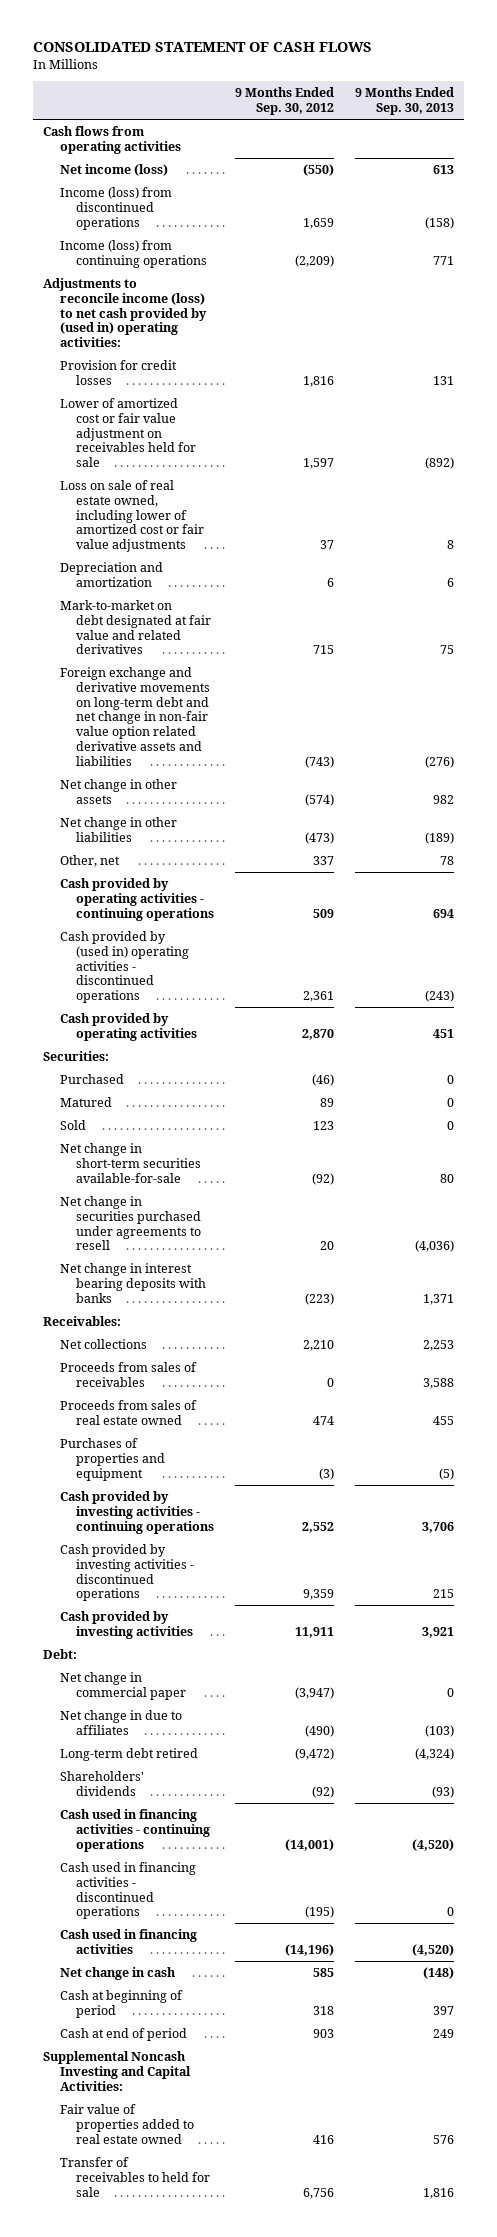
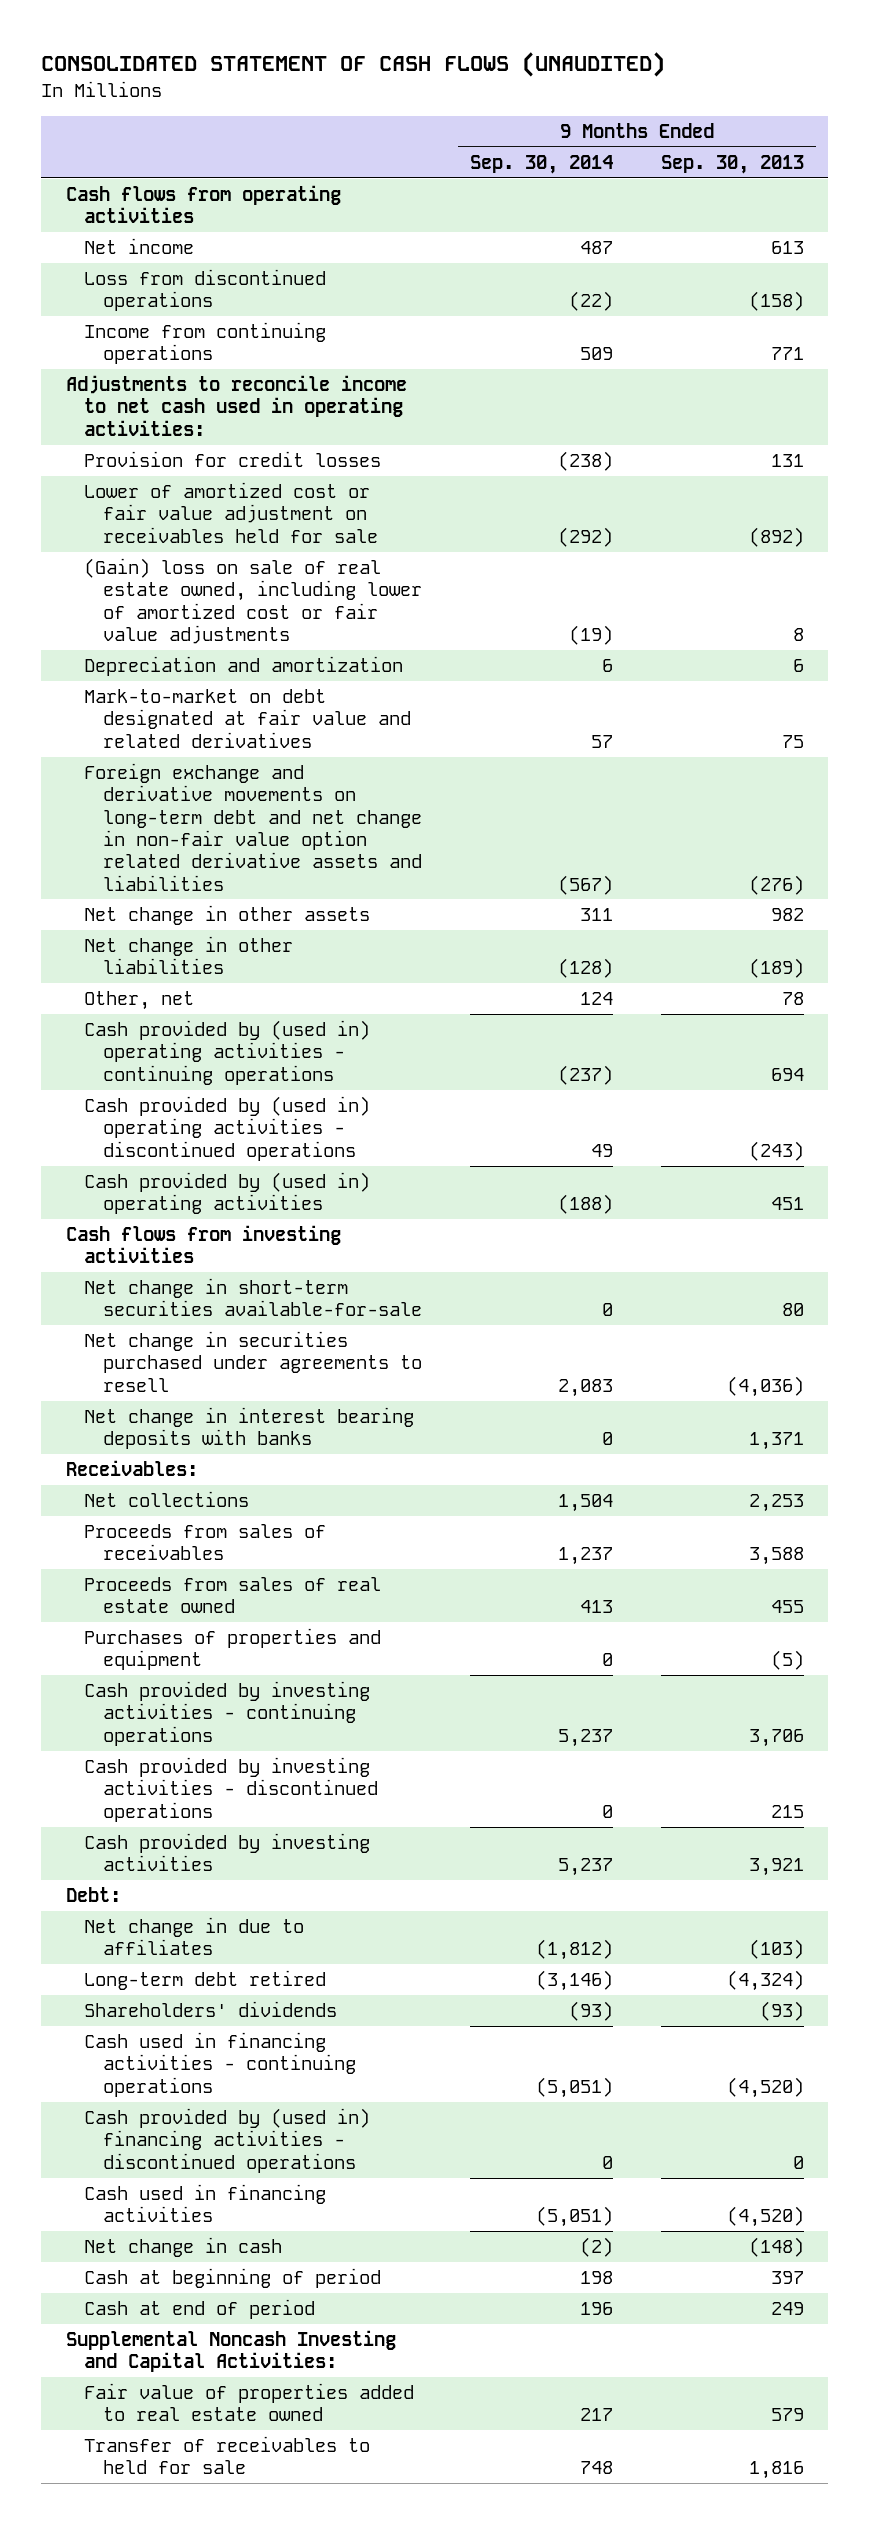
- CONSOLIDATED STATEMENT OF CASH FLOWS
+ CONSOLIDATED STATEMENT OF CASH FLOWS (UNAUDITED)
- | 9 Months Ended Sep. 30, 2012 | 9 Months Ended Sep. 30, 2013
+ | 9 Months Ended Sep. 30, 2014 | 9 Months Ended Sep. 30, 2013
- Net income (loss) | (550) | 613
- Income (loss) from discontinued operations | 1,659 | (158)
- Income (loss) from continuing operations | (2,209) | 771
- Adjustments to reconcile income (loss) to net cash provided by (used in) operating activities:
+ Net income | 487 | 613
+ Loss from discontinued operations | (22) | (158)
+ Income from continuing operations | 509 | 771
+ Adjustments to reconcile income to net cash used in operating activities:
- Loss on sale of real estate owned, including lower of amortized cost or fair value adjustments | 37 | 8
+ (Gain) loss on sale of real estate owned, including lower of amortized cost or fair value adjustments | (19) | 8
- Cash provided by operating activities - continuing operations | 509 | 694
+ Cash provided by (used in) operating activities - continuing operations | (237) | 694
- Cash provided by operating activities | 2,870 | 451
- Securities:
- Purchased | (46) | 0
- Matured | 89 | 0
- Sold | 123 | 0
+ Cash provided by (used in) operating activities | (188) | 451
+ Cash flows from investing activities
- Net change in commercial paper | (3,947) | 0
- Cash used in financing activities - discontinued operations | (195) | 0
+ Cash provided by (used in) financing activities - discontinued operations | 0 | 0
- Fair value of properties added to real estate owned | 416 | 576
+ Fair value of properties added to real estate owned | 217 | 579

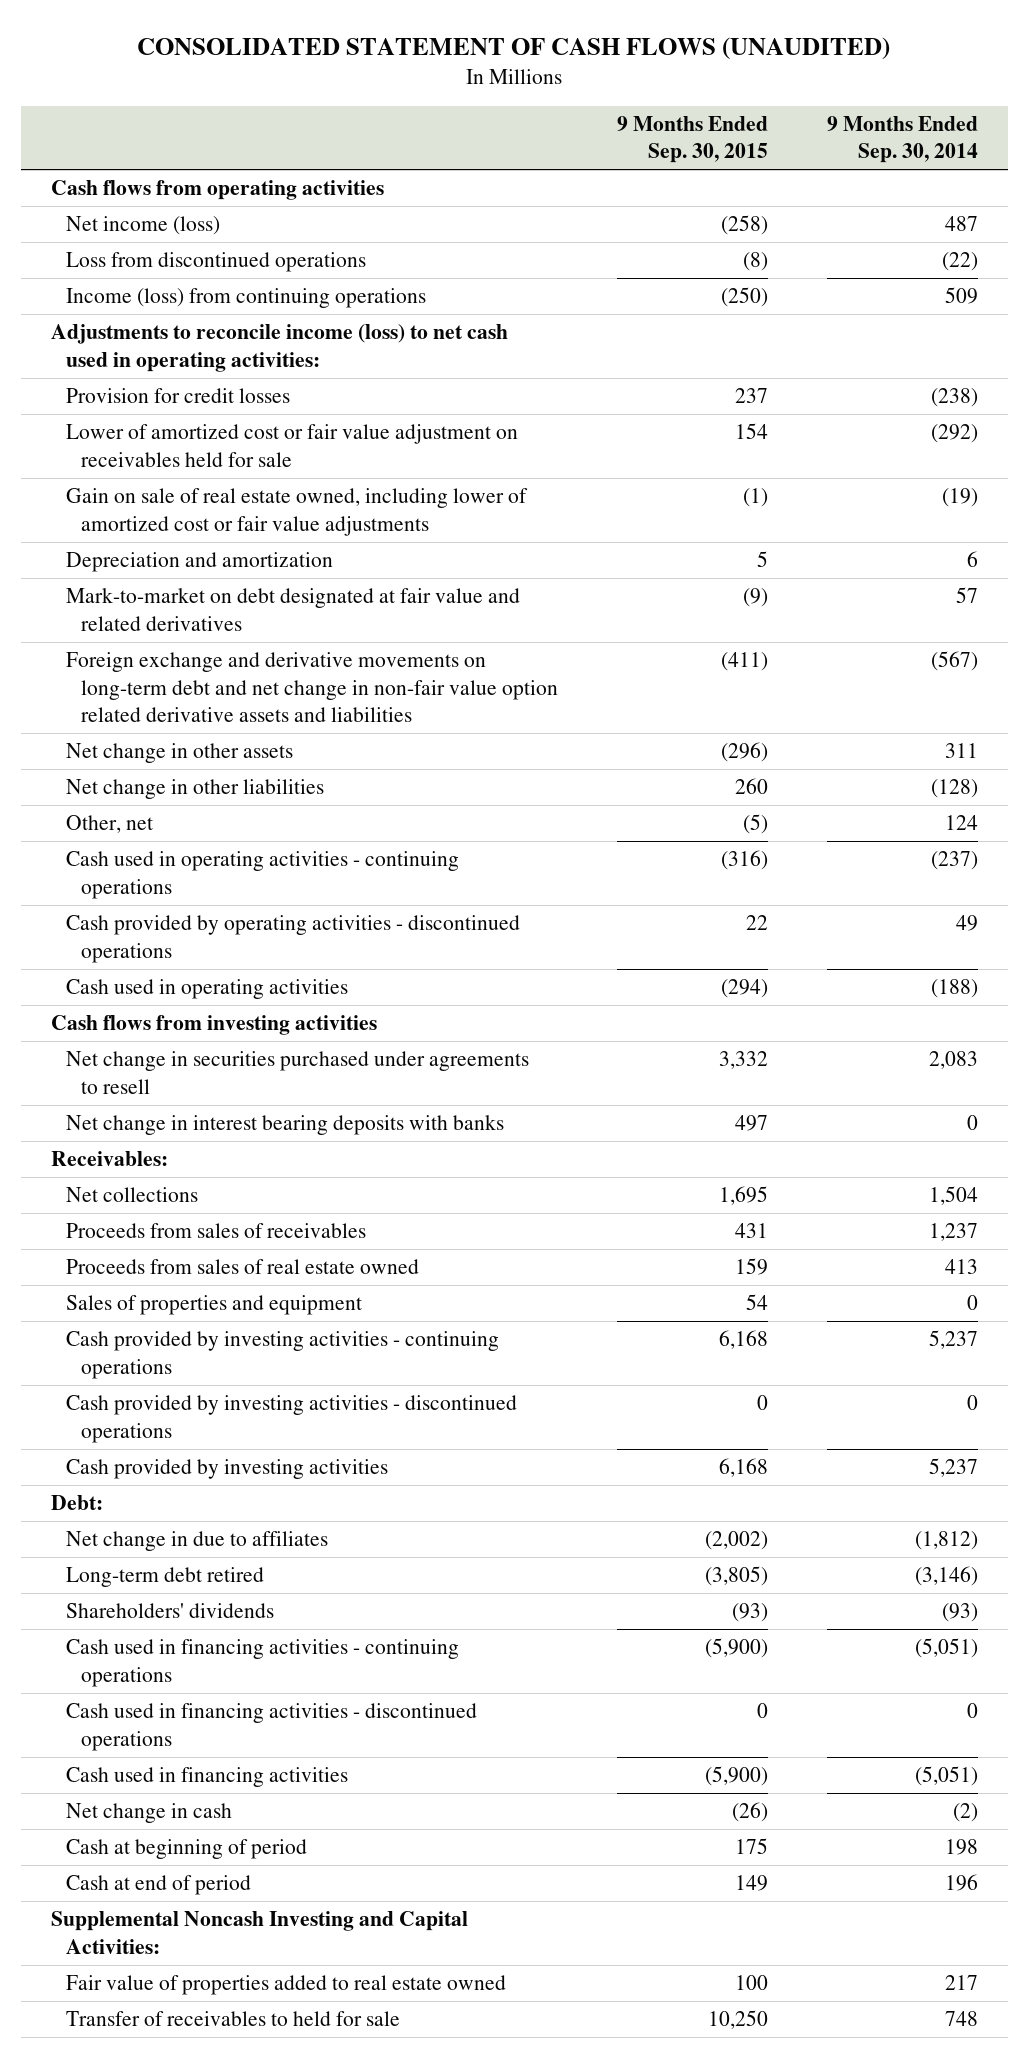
- | 9 Months Ended Sep. 30, 2014 | 9 Months Ended Sep. 30, 2013
+ | 9 Months Ended Sep. 30, 2015 | 9 Months Ended Sep. 30, 2014
- Net income | 487 | 613
+ Net income (loss) | (258) | 487
- Income from continuing operations | 509 | 771
- Adjustments to reconcile income to net cash used in operating activities:
+ Income (loss) from continuing operations | (250) | 509
+ Adjustments to reconcile income (loss) to net cash used in operating activities:
- (Gain) loss on sale of real estate owned, including lower of amortized cost or fair value adjustments | (19) | 8
+ Gain on sale of real estate owned, including lower of amortized cost or fair value adjustments | (1) | (19)
- Cash provided by (used in) operating activities - continuing operations | (237) | 694
- Cash provided by (used in) operating activities - discontinued operations | 49 | (243)
- Cash provided by (used in) operating activities | (188) | 451
+ Cash used in operating activities - continuing operations | (316) | (237)
+ Cash provided by operating activities - discontinued operations | 22 | 49
+ Cash used in operating activities | (294) | (188)
- Net change in short-term securities available-for-sale | 0 | 80
- Purchases of properties and equipment | 0 | (5)
+ Sales of properties and equipment | 54 | 0
- Cash provided by (used in) financing activities - discontinued operations | 0 | 0
+ Cash used in financing activities - discontinued operations | 0 | 0

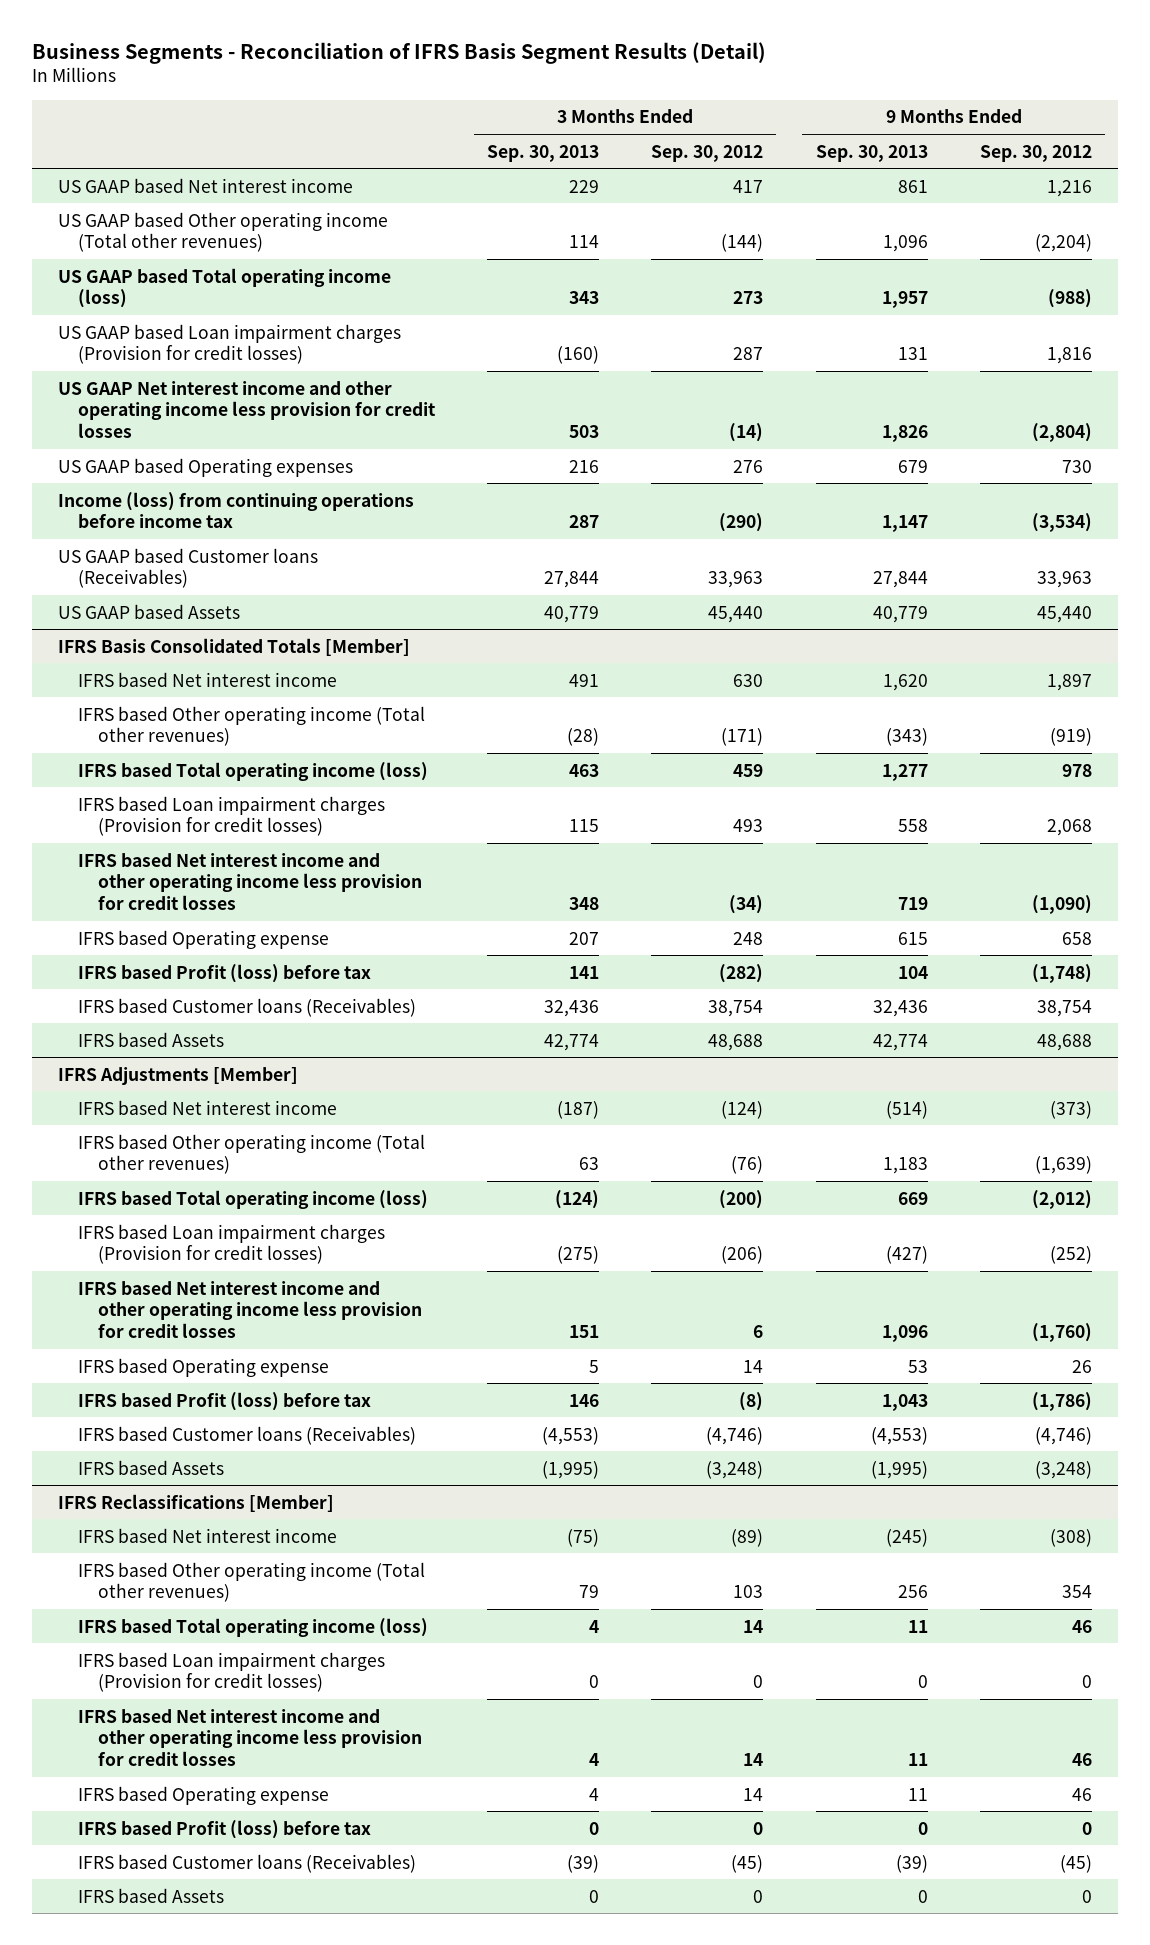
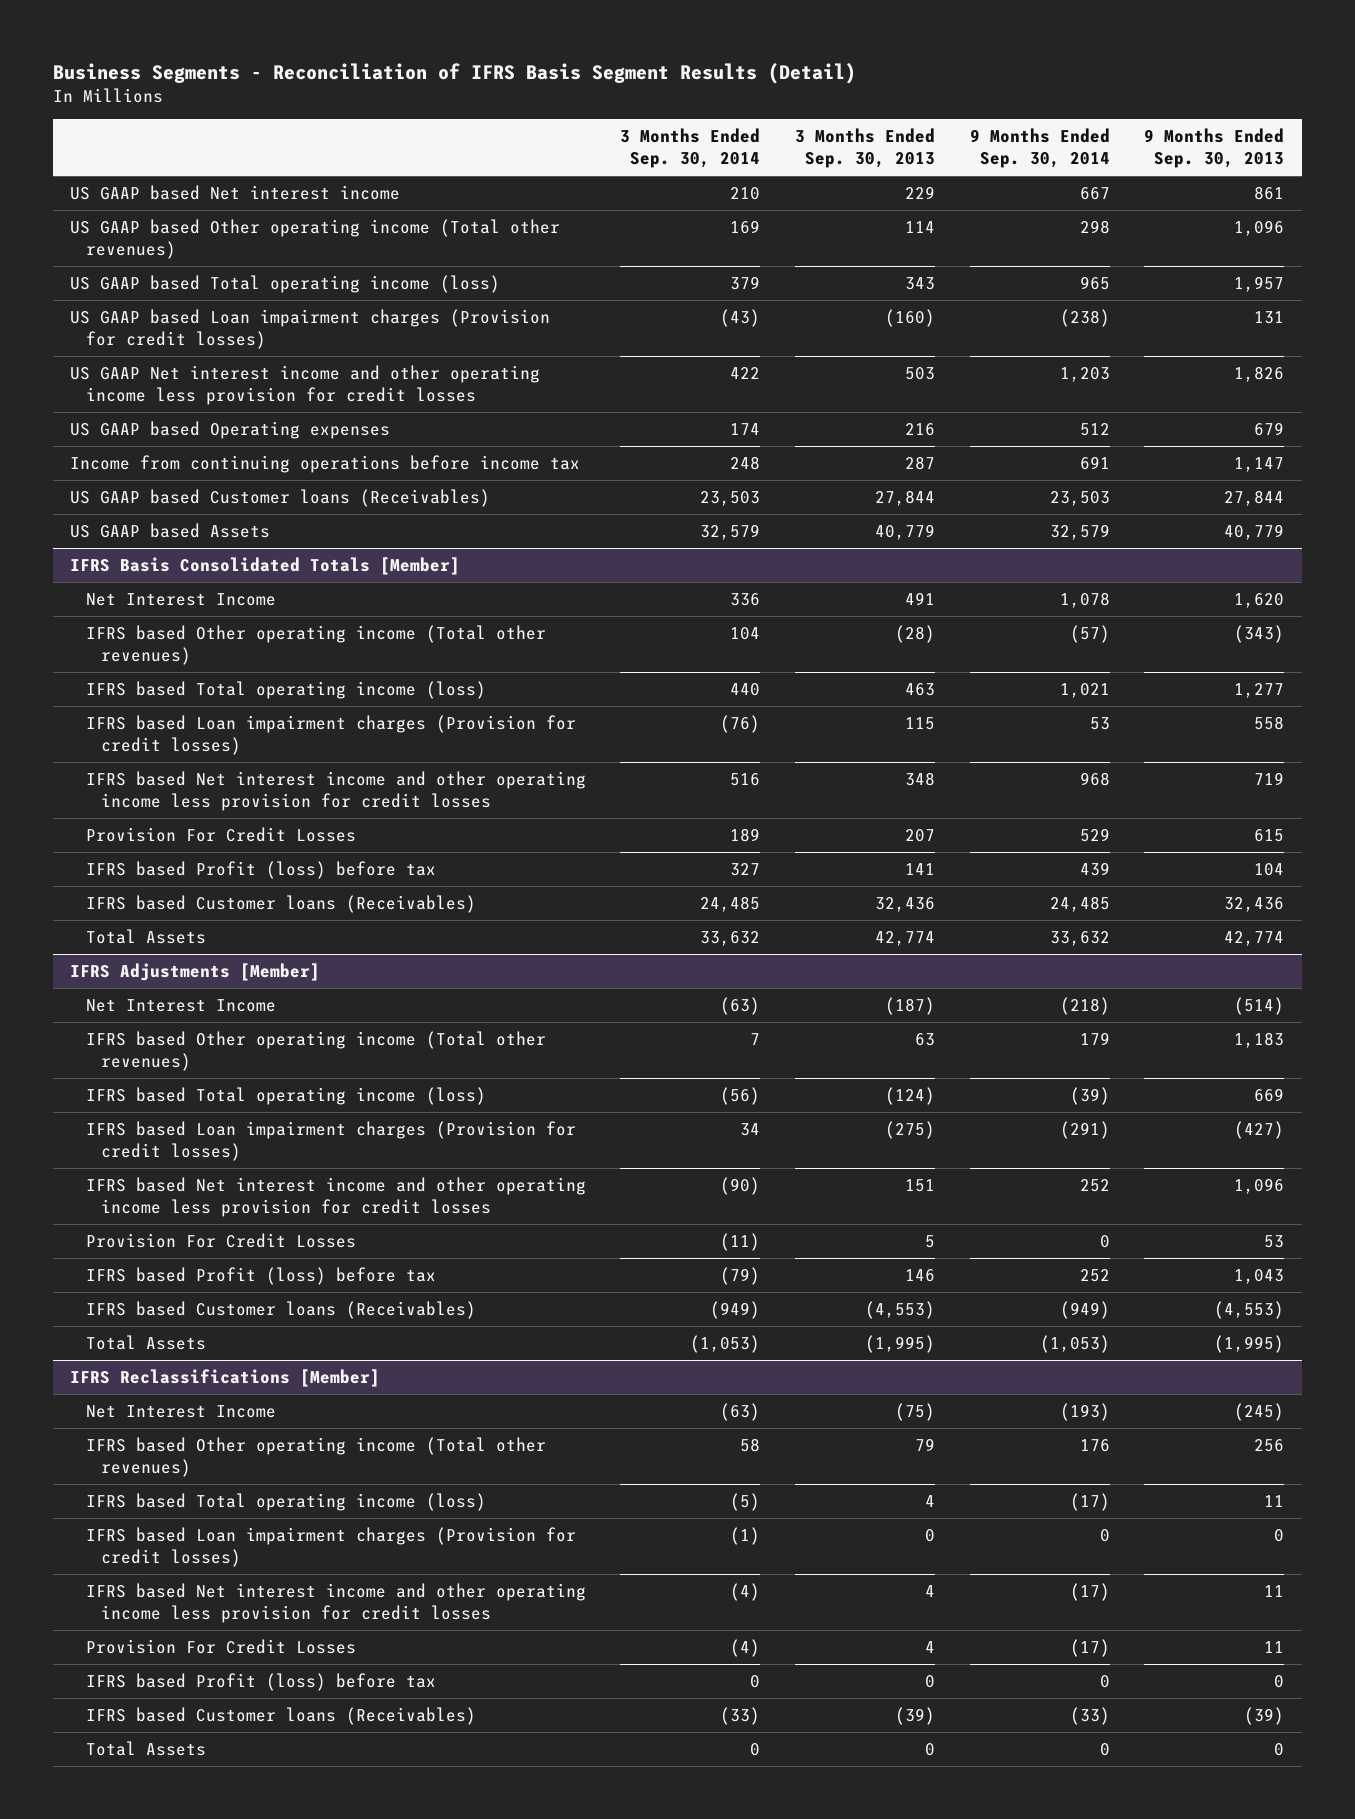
- | 3 Months Ended Sep. 30, 2013 | 3 Months Ended Sep. 30, 2012 | 9 Months Ended Sep. 30, 2013 | 9 Months Ended Sep. 30, 2012
+ | 3 Months Ended Sep. 30, 2014 | 3 Months Ended Sep. 30, 2013 | 9 Months Ended Sep. 30, 2014 | 9 Months Ended Sep. 30, 2013
- Income (loss) from continuing operations before income tax | 287 | (290) | 1,147 | (3,534)
+ Income from continuing operations before income tax | 248 | 287 | 691 | 1,147
@ IFRS Basis Consolidated Totals [Member]
- IFRS based Net interest income | 491 | 630 | 1,620 | 1,897
+ Net Interest Income | 336 | 491 | 1,078 | 1,620
- IFRS based Operating expense | 207 | 248 | 615 | 658
+ Provision For Credit Losses | 189 | 207 | 529 | 615
- IFRS based Assets | 42,774 | 48,688 | 42,774 | 48,688
+ Total Assets | 33,632 | 42,774 | 33,632 | 42,774
@ IFRS Adjustments [Member]
- IFRS based Net interest income | (187) | (124) | (514) | (373)
+ Net Interest Income | (63) | (187) | (218) | (514)
- IFRS based Operating expense | 5 | 14 | 53 | 26
+ Provision For Credit Losses | (11) | 5 | 0 | 53
- IFRS based Assets | (1,995) | (3,248) | (1,995) | (3,248)
+ Total Assets | (1,053) | (1,995) | (1,053) | (1,995)
@ IFRS Reclassifications [Member]
- IFRS based Net interest income | (75) | (89) | (245) | (308)
+ Net Interest Income | (63) | (75) | (193) | (245)
- IFRS based Operating expense | 4 | 14 | 11 | 46
+ Provision For Credit Losses | (4) | 4 | (17) | 11
- IFRS based Assets | 0 | 0 | 0 | 0
+ Total Assets | 0 | 0 | 0 | 0

